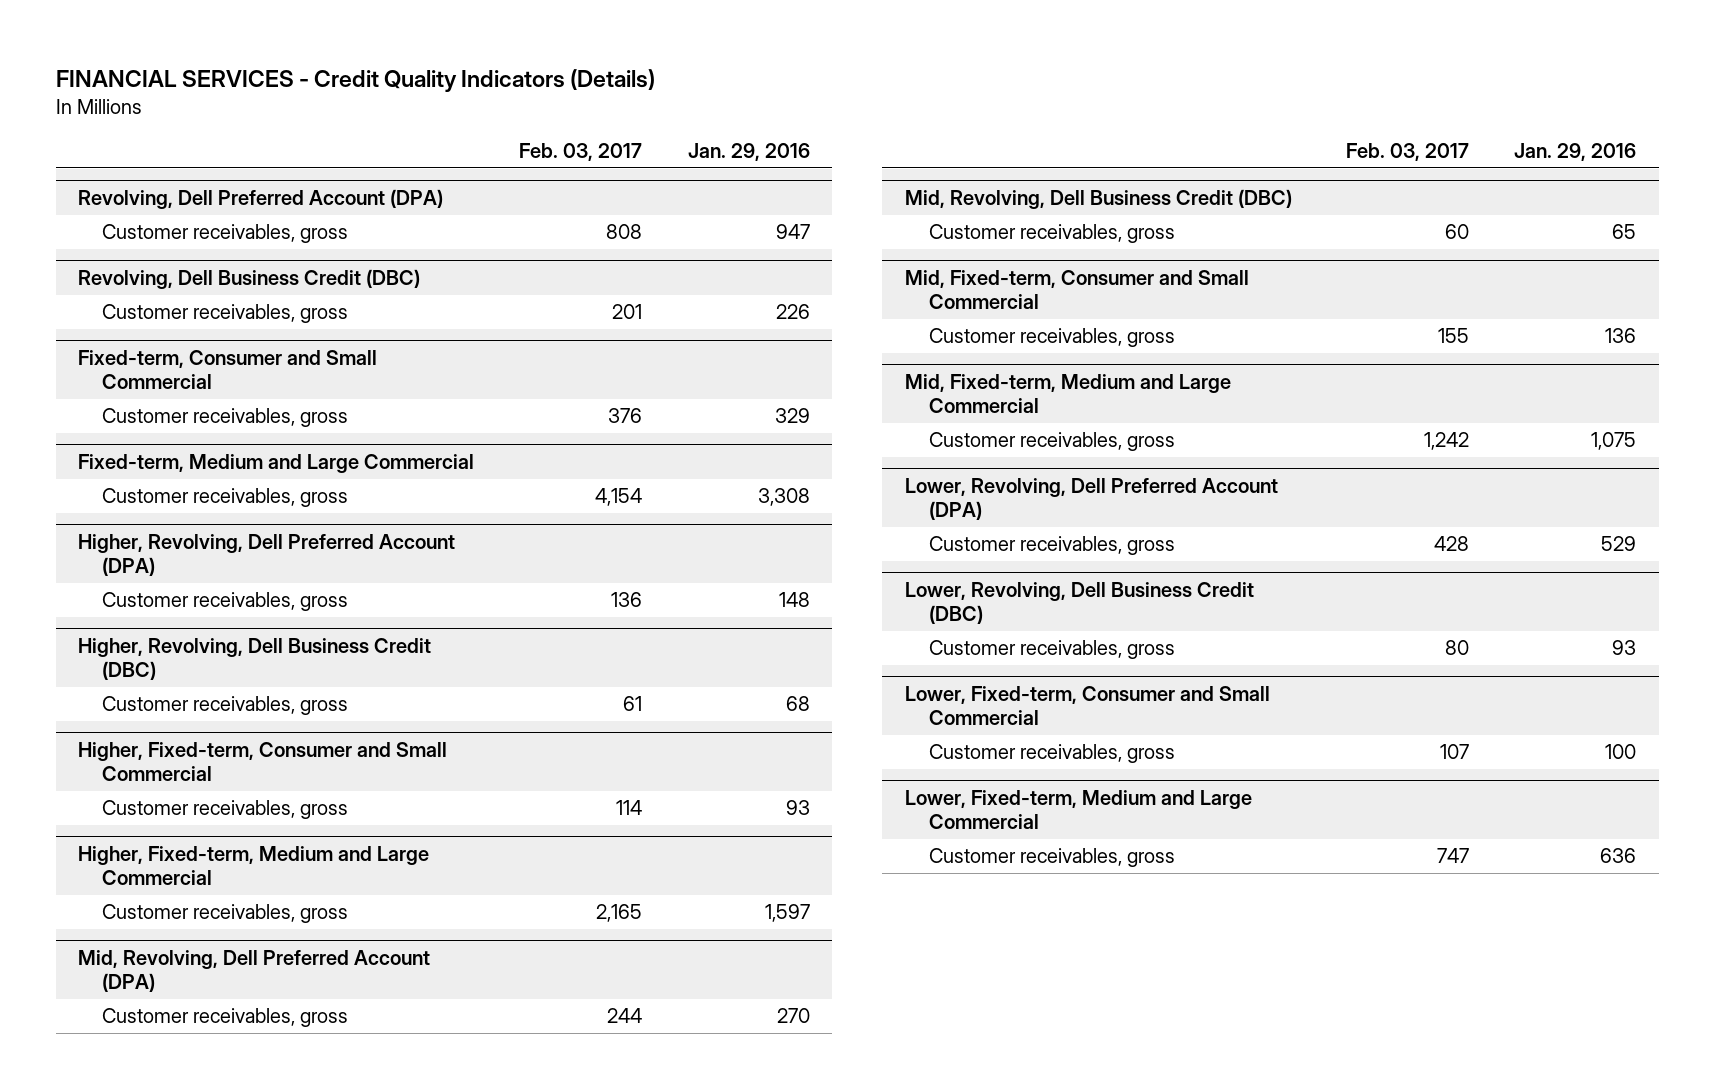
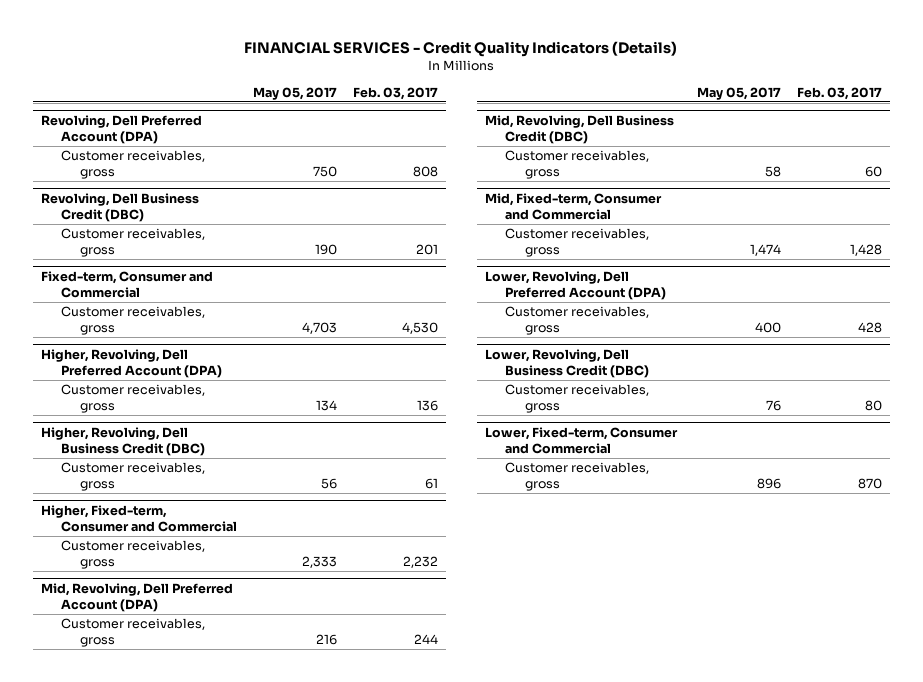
- | Feb. 03, 2017 | Jan. 29, 2016
+ | May 05, 2017 | Feb. 03, 2017
- Fixed-term, Consumer and Small Commercial
- Customer receivables, gross | 376 | 329
- Fixed-term, Medium and Large Commercial
- Customer receivables, gross | 4,154 | 3,308
+ Fixed-term, Consumer and Commercial
+ Customer receivables, gross | 4,703 | 4,530
- Higher, Fixed-term, Consumer and Small Commercial
- Customer receivables, gross | 114 | 93
- Higher, Fixed-term, Medium and Large Commercial
- Customer receivables, gross | 2,165 | 1,597
+ Higher, Fixed-term, Consumer and Commercial
+ Customer receivables, gross | 2,333 | 2,232
- Mid, Fixed-term, Consumer and Small Commercial
- Customer receivables, gross | 155 | 136
- Mid, Fixed-term, Medium and Large Commercial
- Customer receivables, gross | 1,242 | 1,075
+ Mid, Fixed-term, Consumer and Commercial
+ Customer receivables, gross | 1,474 | 1,428
- Lower, Fixed-term, Consumer and Small Commercial
- Customer receivables, gross | 107 | 100
- Lower, Fixed-term, Medium and Large Commercial
- Customer receivables, gross | 747 | 636
+ Lower, Fixed-term, Consumer and Commercial
+ Customer receivables, gross | 896 | 870

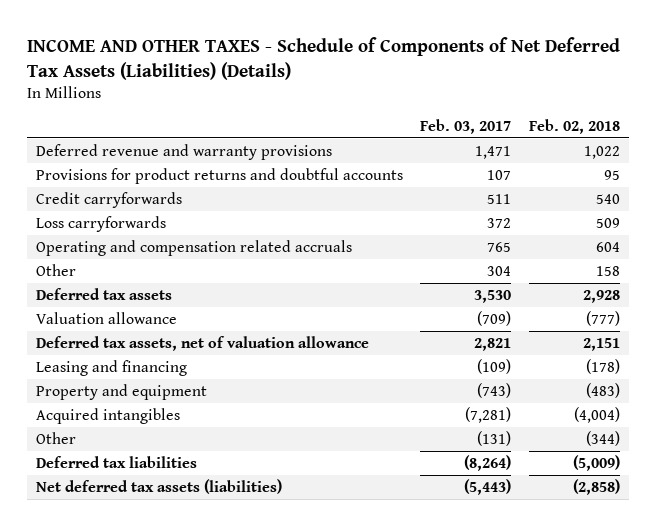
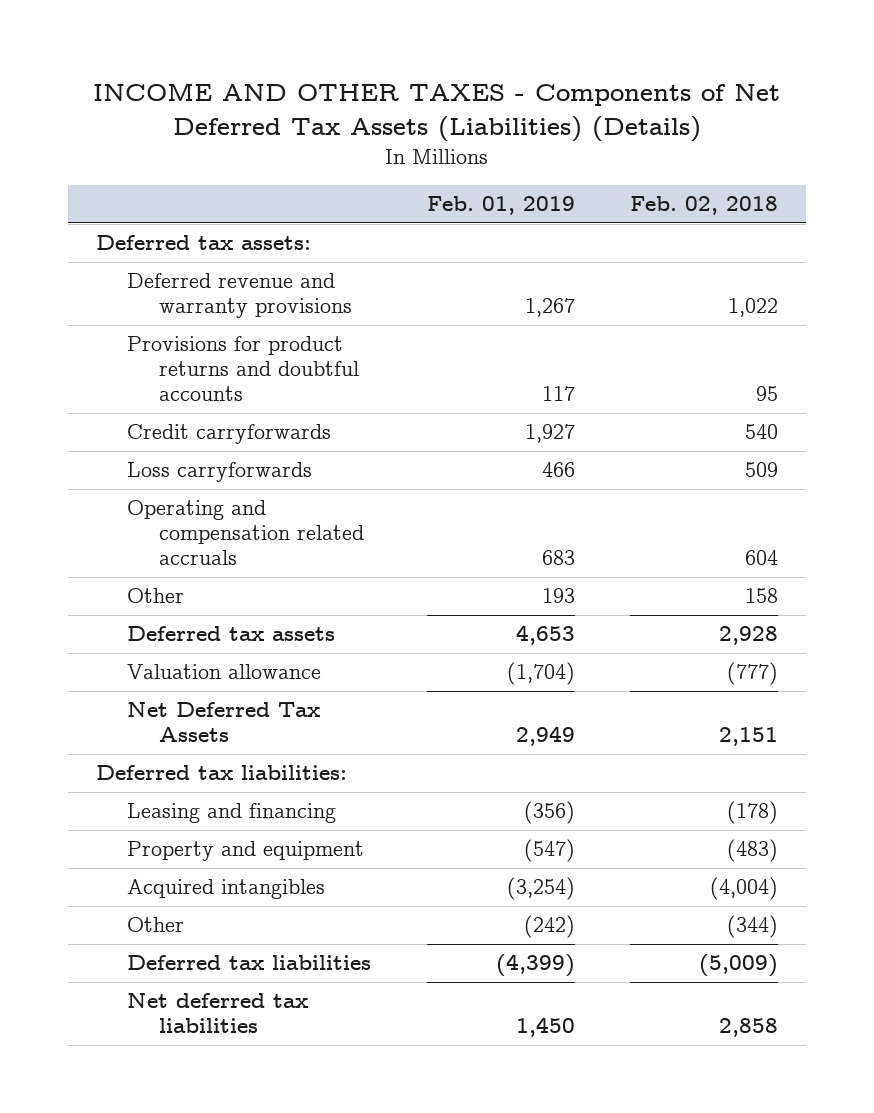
- INCOME AND OTHER TAXES - Schedule of Components of Net Deferred Tax Assets (Liabilities) (Details)
+ INCOME AND OTHER TAXES - Components of Net Deferred Tax Assets (Liabilities) (Details)
- | Feb. 03, 2017 | Feb. 02, 2018
+ | Feb. 01, 2019 | Feb. 02, 2018
+ Deferred tax assets:
- Deferred tax assets, net of valuation allowance | 2,821 | 2,151
+ Net Deferred Tax Assets | 2,949 | 2,151
+ Deferred tax liabilities:
- Net deferred tax assets (liabilities) | (5,443) | (2,858)
+ Net deferred tax liabilities | 1,450 | 2,858

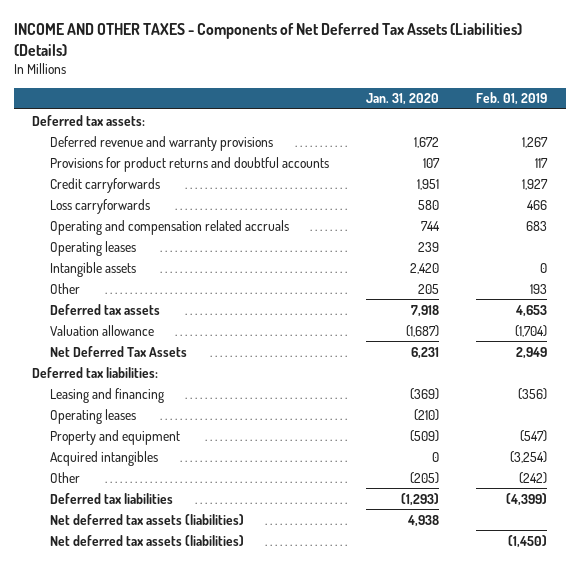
- | Feb. 01, 2019 | Feb. 02, 2018
+ | Jan. 31, 2020 | Feb. 01, 2019
+ Operating leases | 239 |
+ Intangible assets | 2,420 | 0
+ Operating leases | (210) |
- Net deferred tax liabilities | 1,450 | 2,858
+ Net deferred tax assets (liabilities) | 4,938 |
+ Net deferred tax assets (liabilities) | | (1,450)

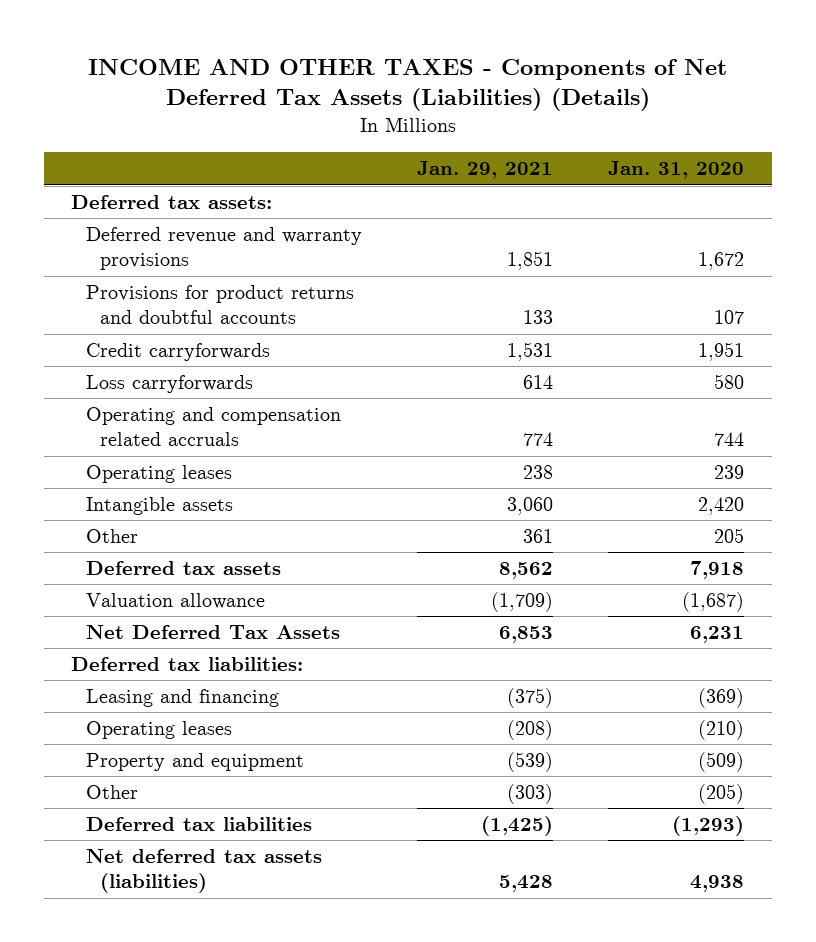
- | Jan. 31, 2020 | Feb. 01, 2019
+ | Jan. 29, 2021 | Jan. 31, 2020
- Acquired intangibles | 0 | (3,254)
- Net deferred tax assets (liabilities) | | (1,450)

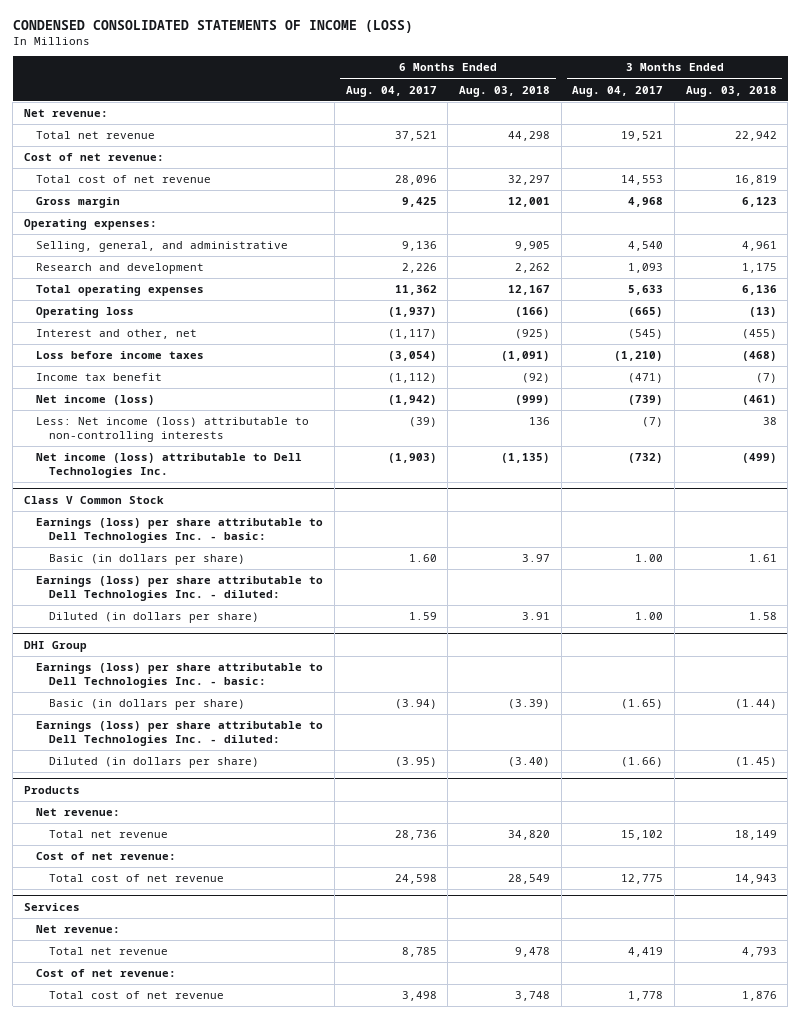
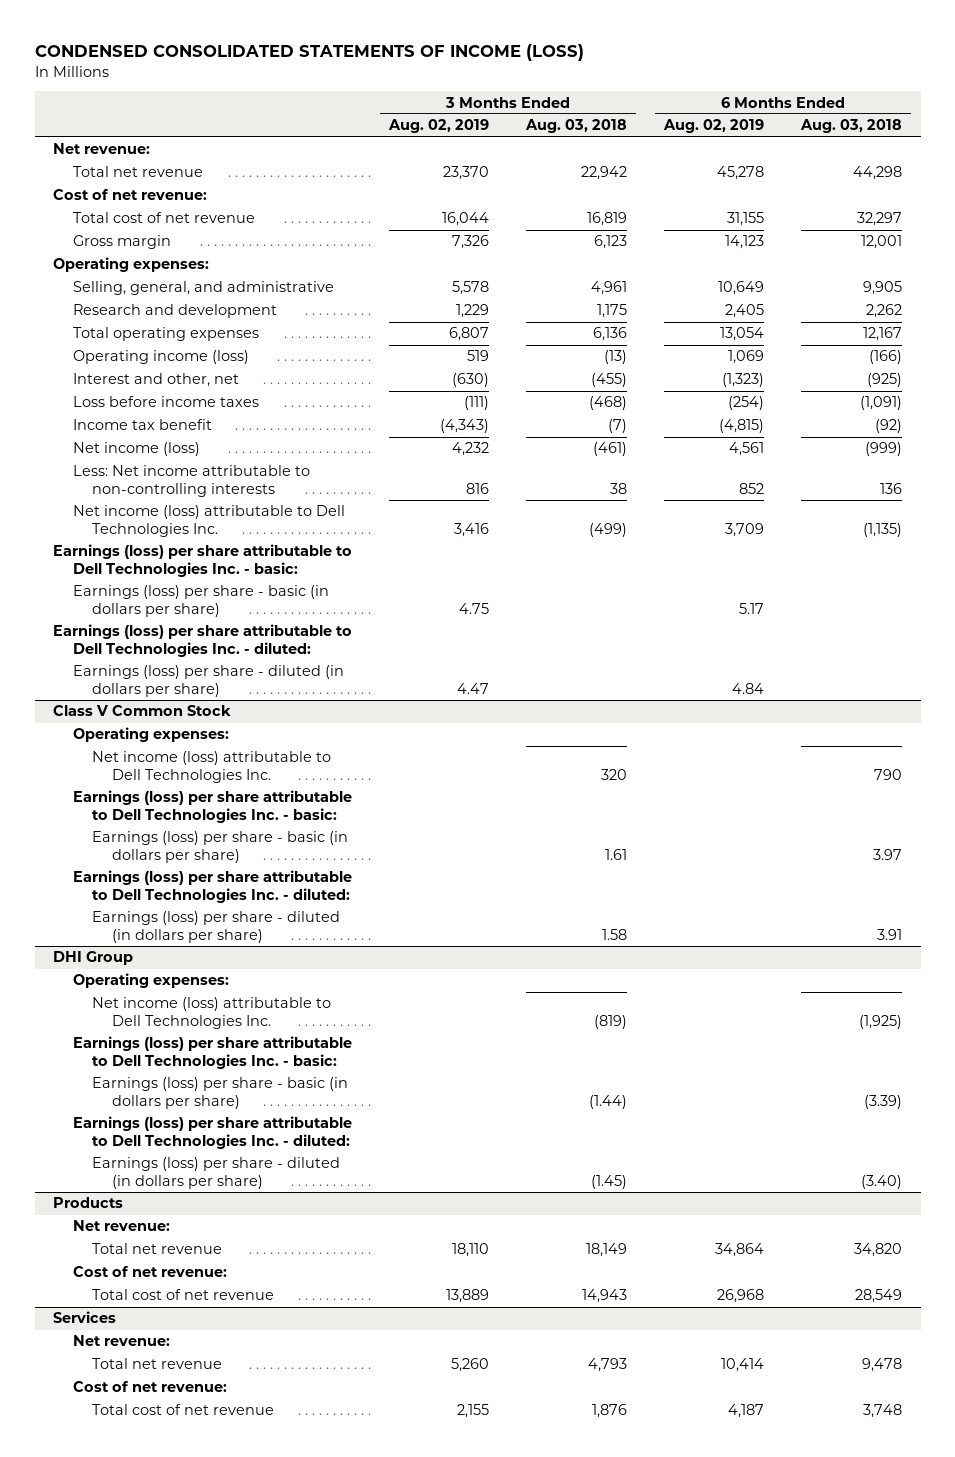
- | 6 Months Ended Aug. 04, 2017 | 6 Months Ended Aug. 03, 2018 | 3 Months Ended Aug. 04, 2017 | 3 Months Ended Aug. 03, 2018
+ | 3 Months Ended Aug. 02, 2019 | 3 Months Ended Aug. 03, 2018 | 6 Months Ended Aug. 02, 2019 | 6 Months Ended Aug. 03, 2018
- Operating loss | (1,937) | (166) | (665) | (13)
+ Operating income (loss) | 519 | (13) | 1,069 | (166)
- Less: Net income (loss) attributable to non-controlling interests | (39) | 136 | (7) | 38
+ Less: Net income attributable to non-controlling interests | 816 | 38 | 852 | 136
+ Earnings (loss) per share attributable to Dell Technologies Inc. - basic:
+ Earnings (loss) per share - basic (in dollars per share) | 4.75 | | 5.17 |
+ Earnings (loss) per share attributable to Dell Technologies Inc. - diluted:
+ Earnings (loss) per share - diluted (in dollars per share) | 4.47 | | 4.84 |
@ Class V Common Stock
+ Operating expenses:
+ Net income (loss) attributable to Dell Technologies Inc. | | 320 | | 790
- Basic (in dollars per share) | 1.60 | 3.97 | 1.00 | 1.61
+ Earnings (loss) per share - basic (in dollars per share) | | 1.61 | | 3.97
- Diluted (in dollars per share) | 1.59 | 3.91 | 1.00 | 1.58
+ Earnings (loss) per share - diluted (in dollars per share) | | 1.58 | | 3.91
@ DHI Group
+ Operating expenses:
+ Net income (loss) attributable to Dell Technologies Inc. | | (819) | | (1,925)
- Basic (in dollars per share) | (3.94) | (3.39) | (1.65) | (1.44)
+ Earnings (loss) per share - basic (in dollars per share) | | (1.44) | | (3.39)
- Diluted (in dollars per share) | (3.95) | (3.40) | (1.66) | (1.45)
+ Earnings (loss) per share - diluted (in dollars per share) | | (1.45) | | (3.40)

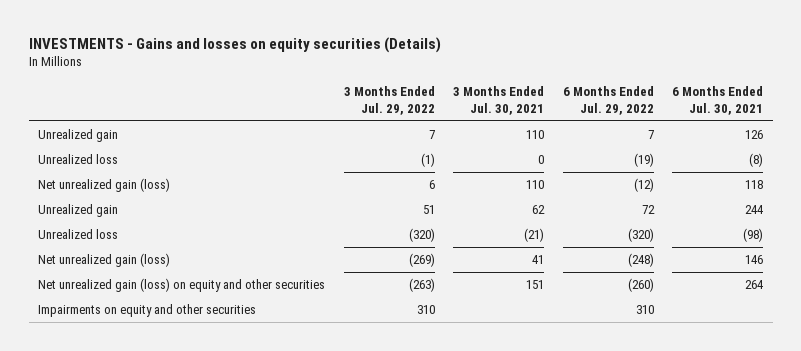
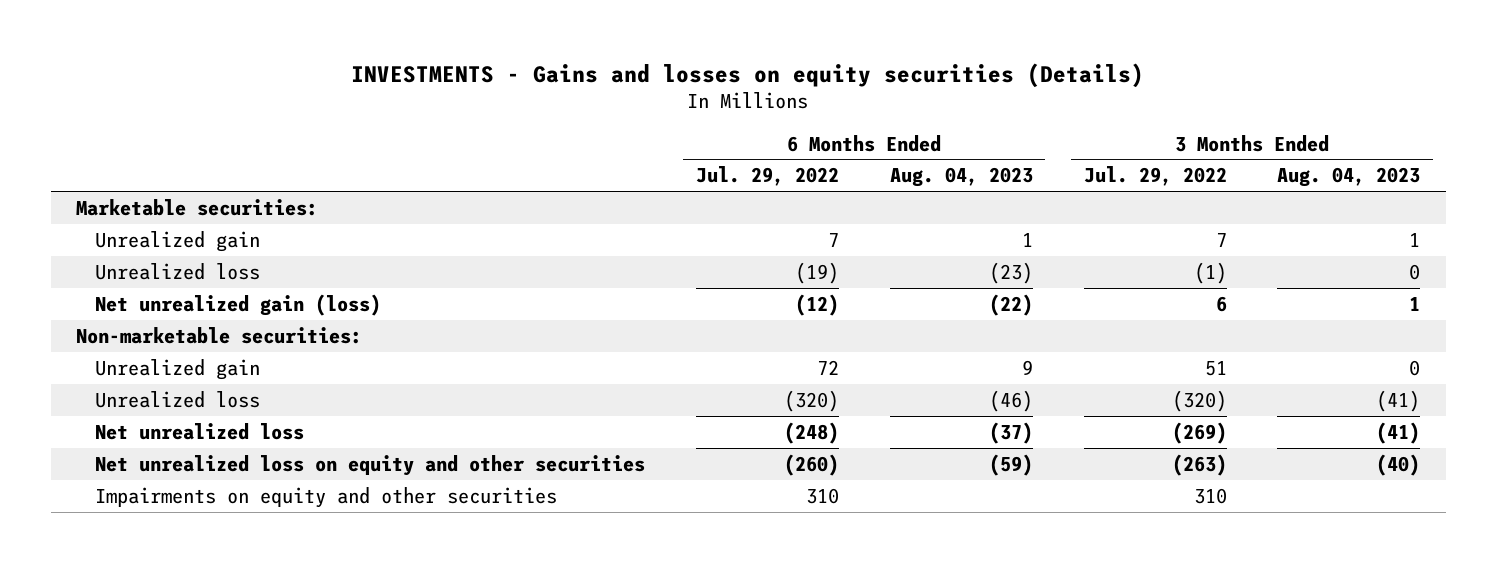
- | 3 Months Ended Jul. 29, 2022 | 3 Months Ended Jul. 30, 2021 | 6 Months Ended Jul. 29, 2022 | 6 Months Ended Jul. 30, 2021
+ | 6 Months Ended Jul. 29, 2022 | 6 Months Ended Aug. 04, 2023 | 3 Months Ended Jul. 29, 2022 | 3 Months Ended Aug. 04, 2023
+ Marketable securities:
+ Non-marketable securities:
- Net unrealized gain (loss) | (269) | 41 | (248) | 146
- Net unrealized gain (loss) on equity and other securities | (263) | 151 | (260) | 264
+ Net unrealized loss | (248) | (37) | (269) | (41)
+ Net unrealized loss on equity and other securities | (260) | (59) | (263) | (40)

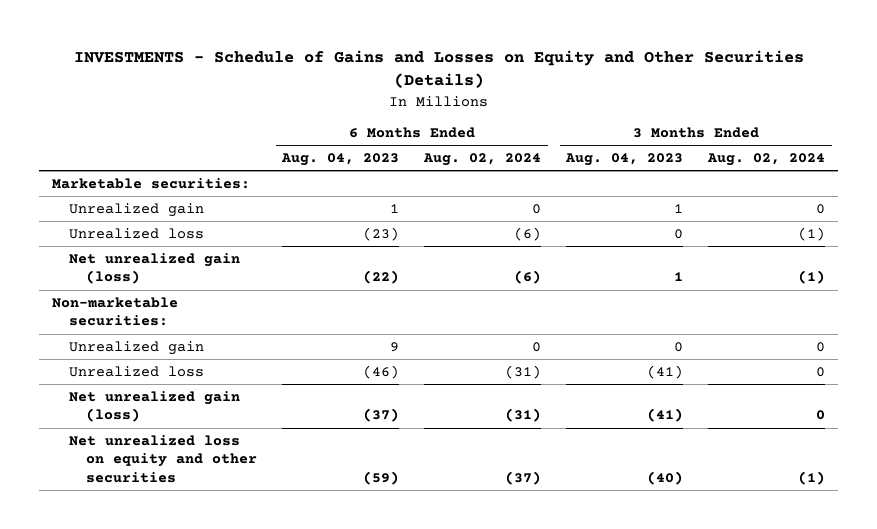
- INVESTMENTS - Gains and losses on equity securities (Details)
+ INVESTMENTS - Schedule of Gains and Losses on Equity and Other Securities (Details)
- | 6 Months Ended Jul. 29, 2022 | 6 Months Ended Aug. 04, 2023 | 3 Months Ended Jul. 29, 2022 | 3 Months Ended Aug. 04, 2023
+ | 6 Months Ended Aug. 04, 2023 | 6 Months Ended Aug. 02, 2024 | 3 Months Ended Aug. 04, 2023 | 3 Months Ended Aug. 02, 2024
- Net unrealized loss | (248) | (37) | (269) | (41)
+ Net unrealized gain (loss) | (37) | (31) | (41) | 0
- Impairments on equity and other securities | 310 | | 310 |

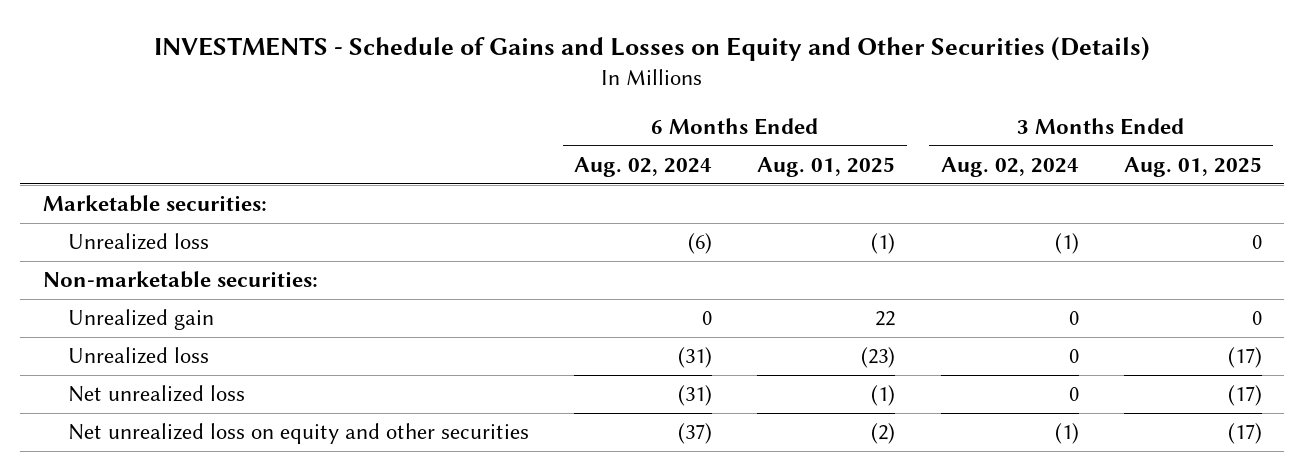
- | 6 Months Ended Aug. 04, 2023 | 6 Months Ended Aug. 02, 2024 | 3 Months Ended Aug. 04, 2023 | 3 Months Ended Aug. 02, 2024
+ | 6 Months Ended Aug. 02, 2024 | 6 Months Ended Aug. 01, 2025 | 3 Months Ended Aug. 02, 2024 | 3 Months Ended Aug. 01, 2025
- Unrealized gain | 1 | 0 | 1 | 0
- Net unrealized gain (loss) | (22) | (6) | 1 | (1)
- Net unrealized gain (loss) | (37) | (31) | (41) | 0
+ Net unrealized loss | (31) | (1) | 0 | (17)

